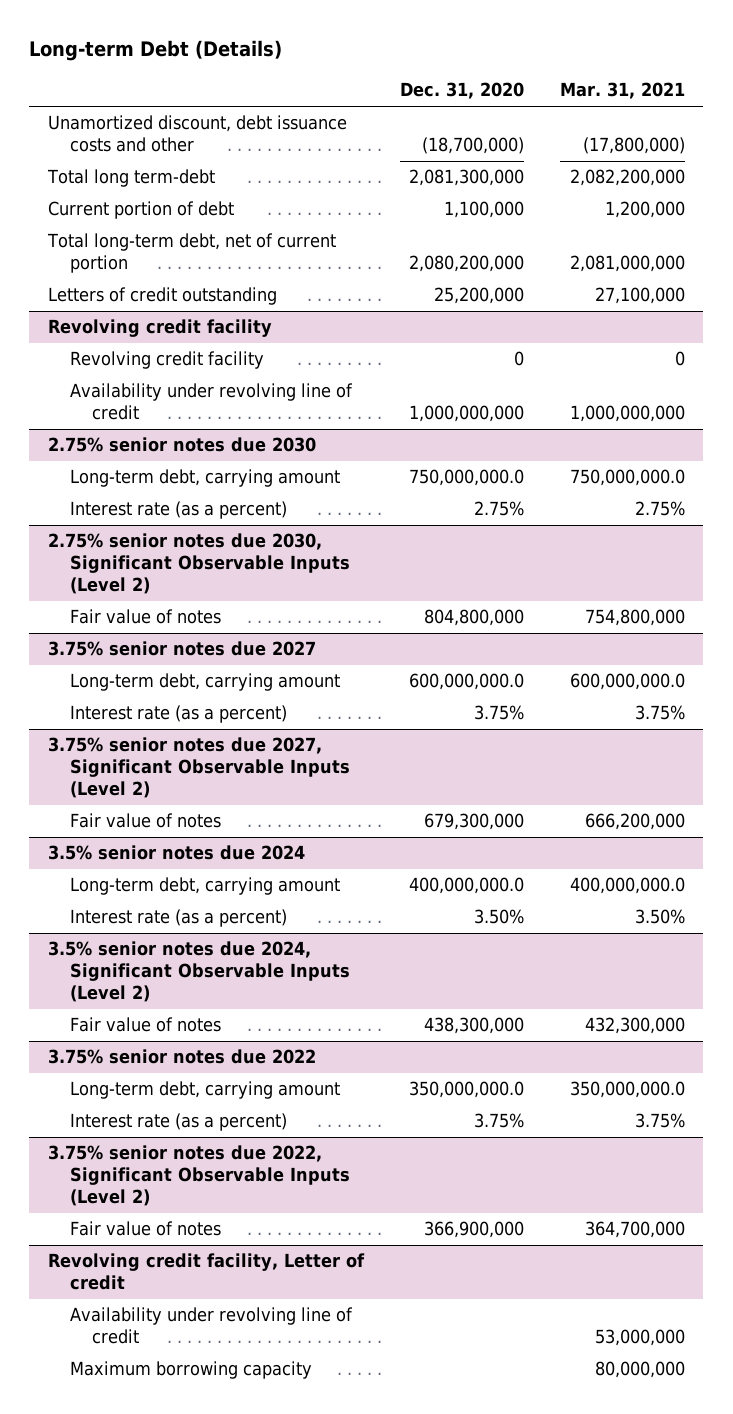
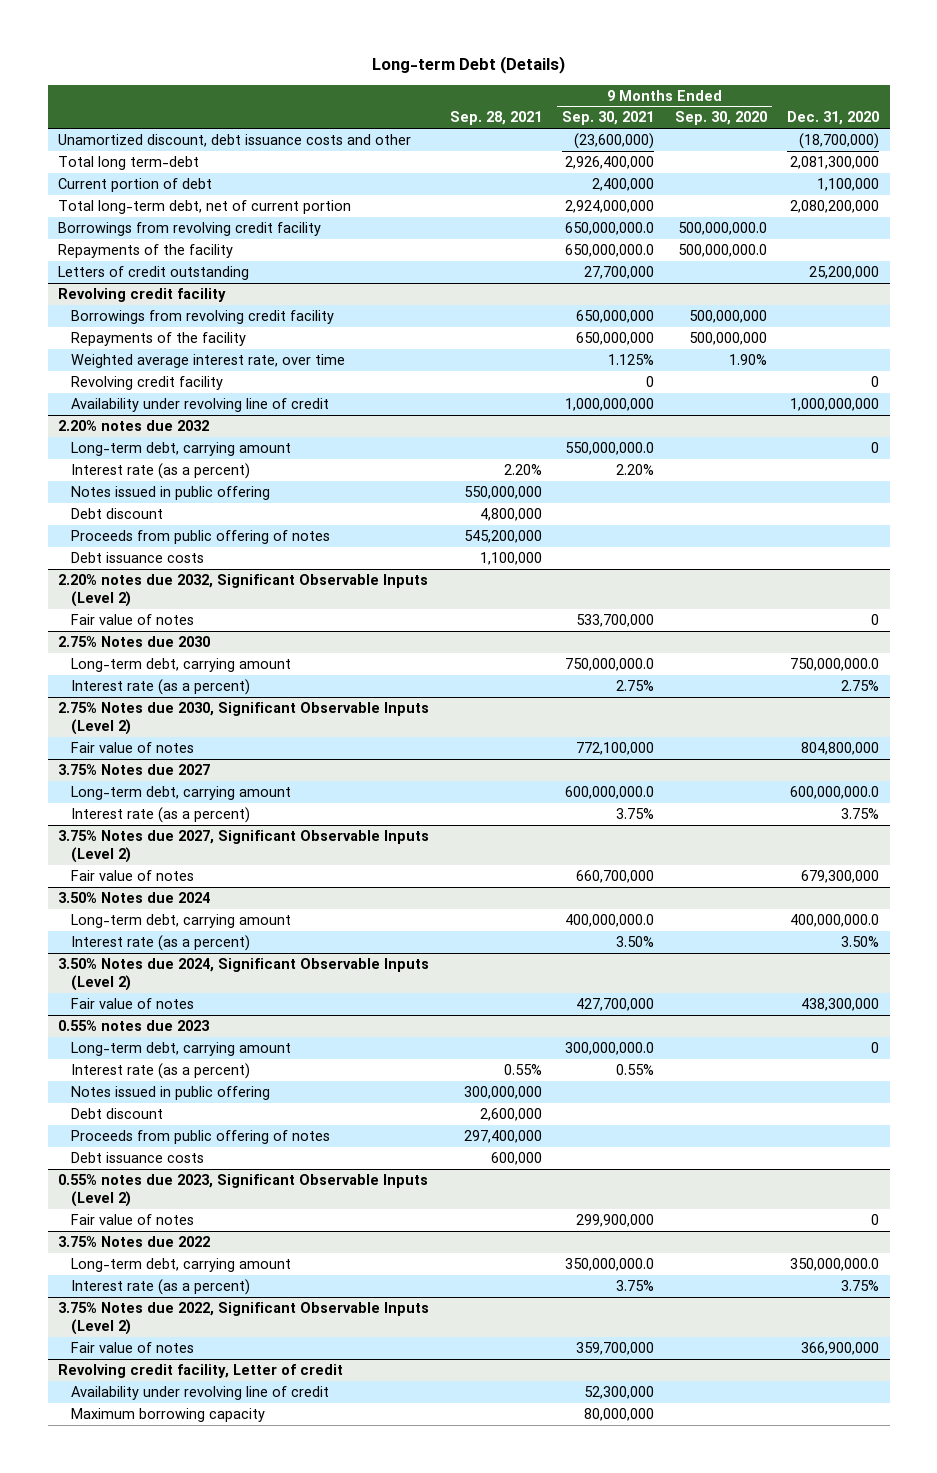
- | Dec. 31, 2020 | Mar. 31, 2021
+ | Sep. 28, 2021 | 9 Months Ended Sep. 30, 2021 | 9 Months Ended Sep. 30, 2020 | Dec. 31, 2020
+ Borrowings from revolving credit facility | | 650,000,000.0 | 500,000,000.0 |
+ Repayments of the facility | | 650,000,000.0 | 500,000,000.0 |
@ Revolving credit facility
+ Borrowings from revolving credit facility | | 650,000,000 | 500,000,000 |
+ Repayments of the facility | | 650,000,000 | 500,000,000 |
+ Weighted average interest rate, over time | | 1.125% | 1.90% |
- 2.75% senior notes due 2030
+ 2.20% notes due 2032
+ Long-term debt, carrying amount | | 550,000,000.0 | | 0
+ Interest rate (as a percent) | 2.20% | 2.20% | |
+ Notes issued in public offering | 550,000,000 | | |
+ Debt discount | 4,800,000 | | |
+ Proceeds from public offering of notes | 545,200,000 | | |
+ Debt issuance costs | 1,100,000 | | |
+ 2.20% notes due 2032, Significant Observable Inputs (Level 2)
+ Fair value of notes | | 533,700,000 | | 0
+ 2.75% Notes due 2030
- 2.75% senior notes due 2030, Significant Observable Inputs (Level 2)
+ 2.75% Notes due 2030, Significant Observable Inputs (Level 2)
- 3.75% senior notes due 2027
+ 3.75% Notes due 2027
- 3.75% senior notes due 2027, Significant Observable Inputs (Level 2)
+ 3.75% Notes due 2027, Significant Observable Inputs (Level 2)
- 3.5% senior notes due 2024
+ 3.50% Notes due 2024
- 3.5% senior notes due 2024, Significant Observable Inputs (Level 2)
+ 3.50% Notes due 2024, Significant Observable Inputs (Level 2)
- 3.75% senior notes due 2022
+ 0.55% notes due 2023
+ Long-term debt, carrying amount | | 300,000,000.0 | | 0
+ Interest rate (as a percent) | 0.55% | 0.55% | |
+ Notes issued in public offering | 300,000,000 | | |
+ Debt discount | 2,600,000 | | |
+ Proceeds from public offering of notes | 297,400,000 | | |
+ Debt issuance costs | 600,000 | | |
+ 0.55% notes due 2023, Significant Observable Inputs (Level 2)
+ Fair value of notes | | 299,900,000 | | 0
+ 3.75% Notes due 2022
- 3.75% senior notes due 2022, Significant Observable Inputs (Level 2)
+ 3.75% Notes due 2022, Significant Observable Inputs (Level 2)

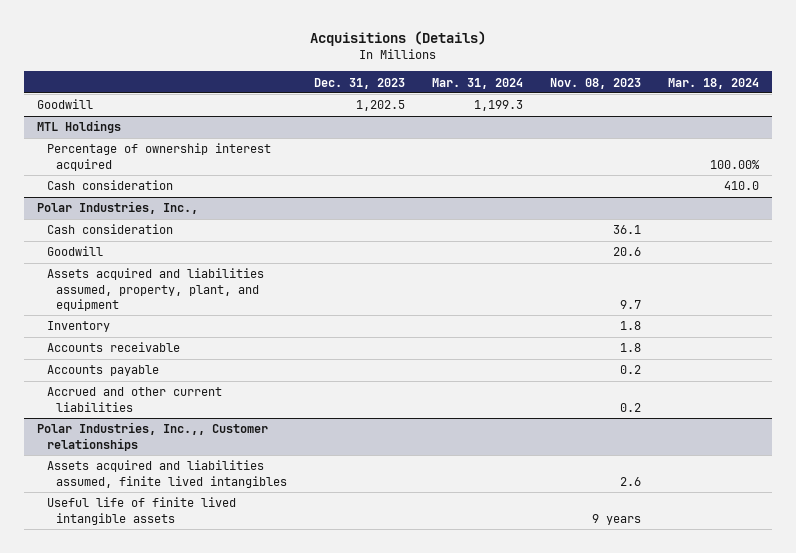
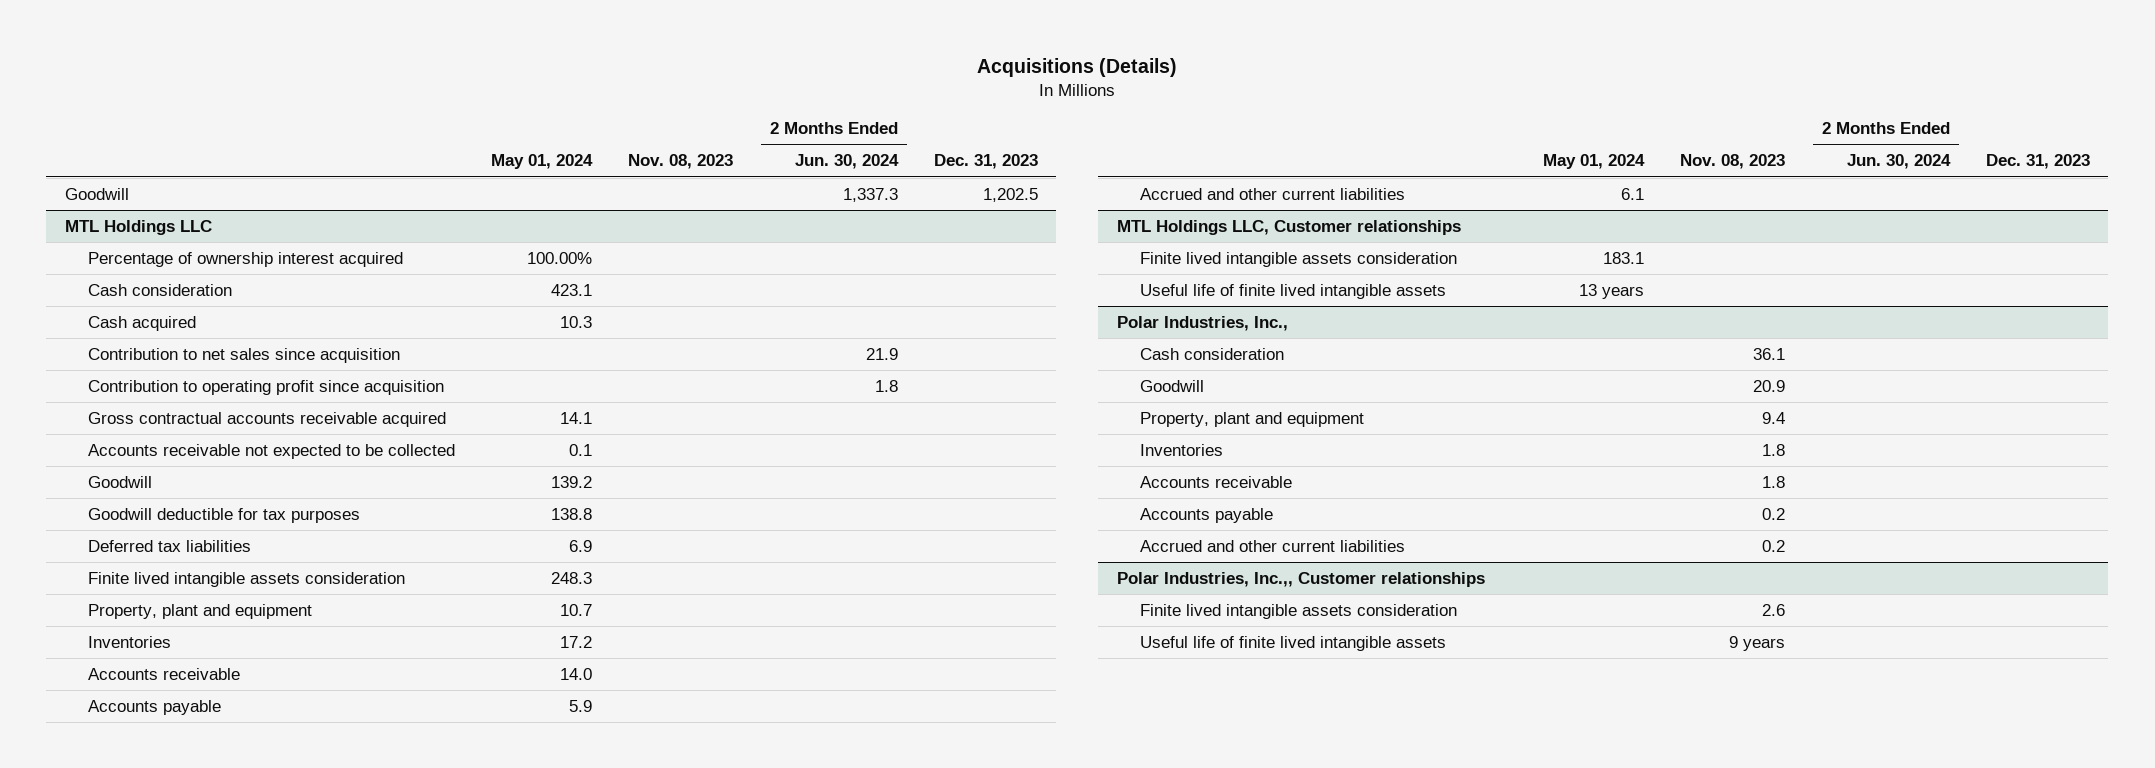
- | Dec. 31, 2023 | Mar. 31, 2024 | Nov. 08, 2023 | Mar. 18, 2024
+ | May 01, 2024 | Nov. 08, 2023 | 2 Months Ended Jun. 30, 2024 | Dec. 31, 2023
- MTL Holdings
+ MTL Holdings LLC
+ Cash acquired | 10.3 | | |
+ Contribution to net sales since acquisition | | | 21.9 |
+ Contribution to operating profit since acquisition | | | 1.8 |
+ Gross contractual accounts receivable acquired | 14.1 | | |
+ Accounts receivable not expected to be collected | 0.1 | | |
+ Goodwill | 139.2 | | |
+ Goodwill deductible for tax purposes | 138.8 | | |
+ Deferred tax liabilities | 6.9 | | |
+ Finite lived intangible assets consideration | 248.3 | | |
+ Property, plant and equipment | 10.7 | | |
+ Inventories | 17.2 | | |
+ Accounts receivable | 14.0 | | |
+ Accounts payable | 5.9 | | |
+ Accrued and other current liabilities | 6.1 | | |
+ MTL Holdings LLC, Customer relationships
+ Finite lived intangible assets consideration | 183.1 | | |
+ Useful life of finite lived intangible assets | 13 years | | |
@ Polar Industries, Inc.,
- Goodwill | | | 20.6 |
- Assets acquired and liabilities assumed, property, plant, and equipment | | | 9.7 |
- Inventory | | | 1.8 |
+ Goodwill | | 20.9 | |
+ Property, plant and equipment | | 9.4 | |
+ Inventories | | 1.8 | |
@ Polar Industries, Inc.,, Customer relationships
- Assets acquired and liabilities assumed, finite lived intangibles | | | 2.6 |
+ Finite lived intangible assets consideration | | 2.6 | |

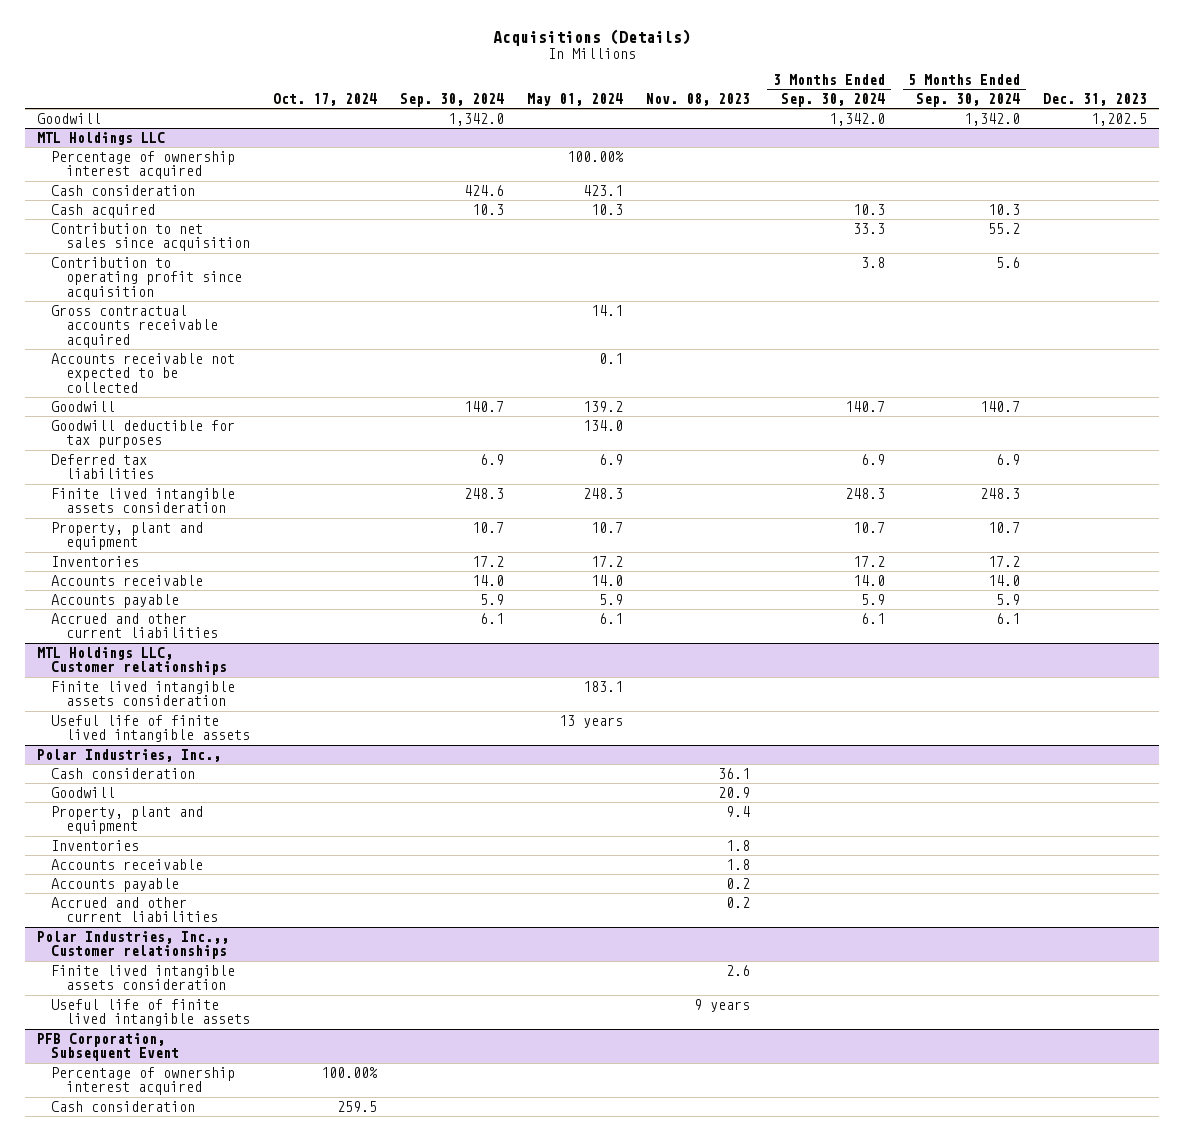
- | May 01, 2024 | Nov. 08, 2023 | 2 Months Ended Jun. 30, 2024 | Dec. 31, 2023
+ | Oct. 17, 2024 | Sep. 30, 2024 | May 01, 2024 | Nov. 08, 2023 | 3 Months Ended Sep. 30, 2024 | 5 Months Ended Sep. 30, 2024 | Dec. 31, 2023
@ MTL Holdings LLC
- Goodwill deductible for tax purposes | 138.8 | | |
+ Goodwill deductible for tax purposes | | | 134.0 | | | |
+ PFB Corporation, Subsequent Event
+ Percentage of ownership interest acquired | 100.00% | | | | | |
+ Cash consideration | 259.5 | | | | | |

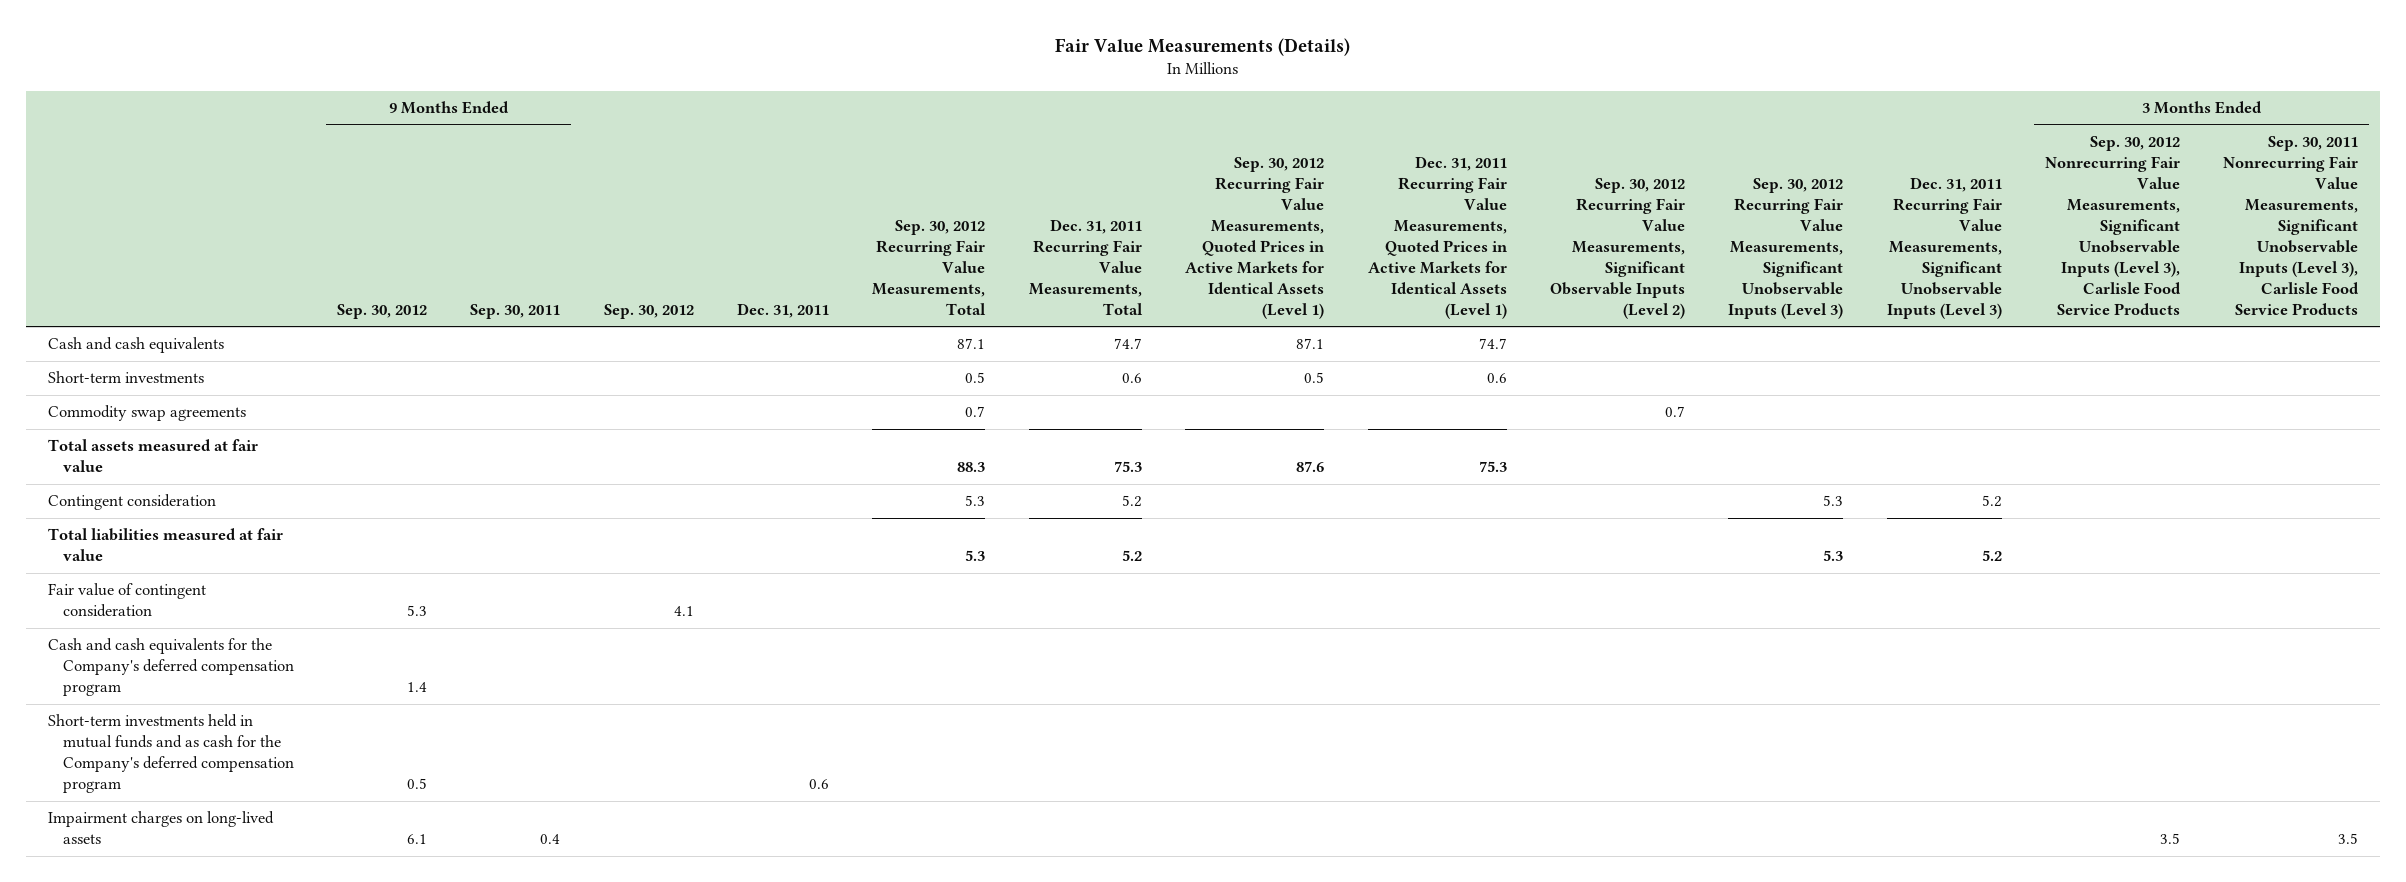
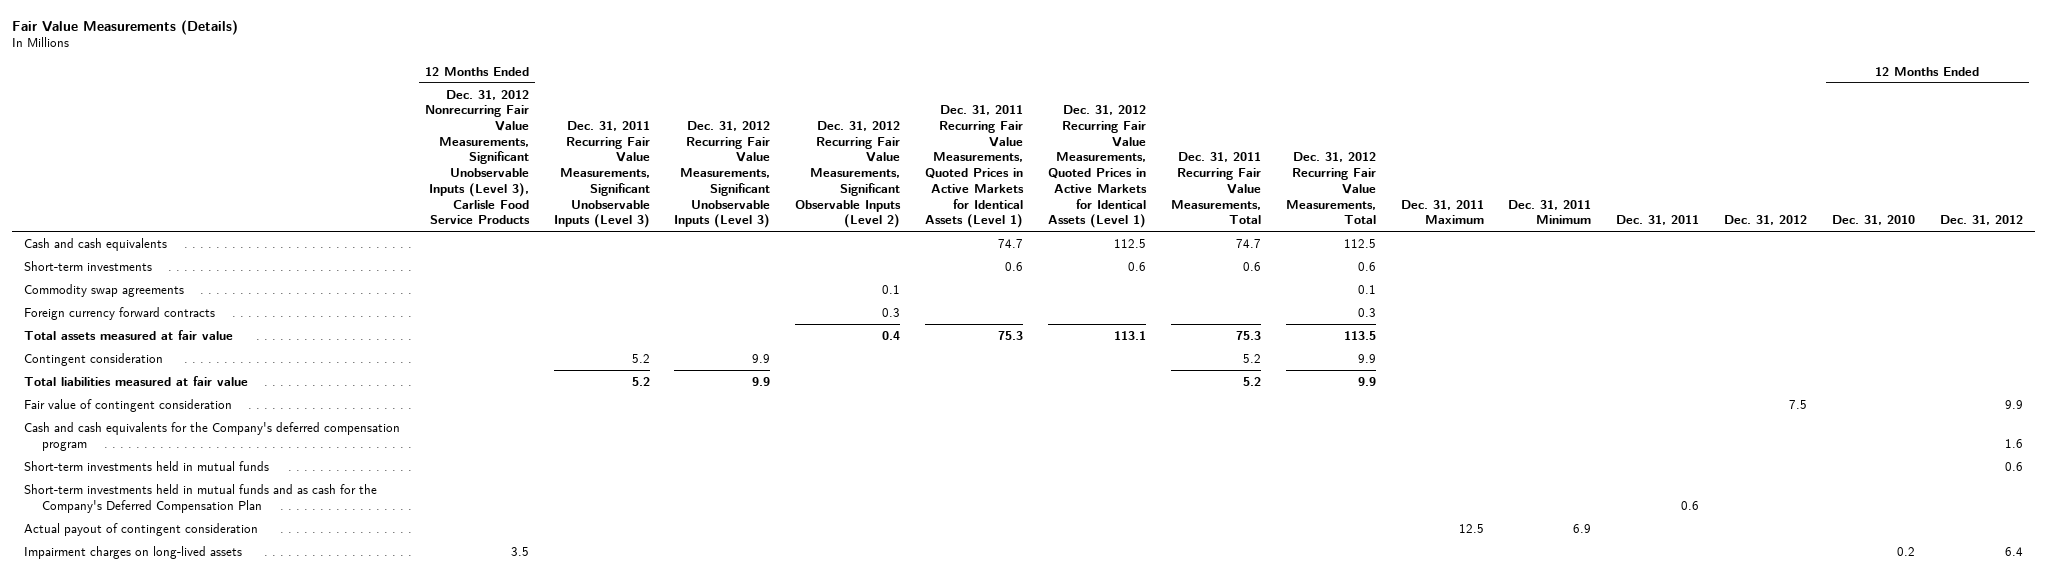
- | 9 Months Ended Sep. 30, 2012 | 9 Months Ended Sep. 30, 2011 | Sep. 30, 2012 | Dec. 31, 2011 | Sep. 30, 2012 Recurring Fair Value Measurements, Total | Dec. 31, 2011 Recurring Fair Value Measurements, Total | Sep. 30, 2012 Recurring Fair Value Measurements, Quoted Prices in Active Markets for Identical Assets (Level 1) | Dec. 31, 2011 Recurring Fair Value Measurements, Quoted Prices in Active Markets for Identical Assets (Level 1) | Sep. 30, 2012 Recurring Fair Value Measurements, Significant Observable Inputs (Level 2) | Sep. 30, 2012 Recurring Fair Value Measurements, Significant Unobservable Inputs (Level 3) | Dec. 31, 2011 Recurring Fair Value Measurements, Significant Unobservable Inputs (Level 3) | 3 Months Ended Sep. 30, 2012 Nonrecurring Fair Value Measurements, Significant Unobservable Inputs (Level 3), Carlisle Food Service Products | 3 Months Ended Sep. 30, 2011 Nonrecurring Fair Value Measurements, Significant Unobservable Inputs (Level 3), Carlisle Food Service Products
+ | 12 Months Ended Dec. 31, 2012 Nonrecurring Fair Value Measurements, Significant Unobservable Inputs (Level 3), Carlisle Food Service Products | Dec. 31, 2011 Recurring Fair Value Measurements, Significant Unobservable Inputs (Level 3) | Dec. 31, 2012 Recurring Fair Value Measurements, Significant Unobservable Inputs (Level 3) | Dec. 31, 2012 Recurring Fair Value Measurements, Significant Observable Inputs (Level 2) | Dec. 31, 2011 Recurring Fair Value Measurements, Quoted Prices in Active Markets for Identical Assets (Level 1) | Dec. 31, 2012 Recurring Fair Value Measurements, Quoted Prices in Active Markets for Identical Assets (Level 1) | Dec. 31, 2011 Recurring Fair Value Measurements, Total | Dec. 31, 2012 Recurring Fair Value Measurements, Total | Dec. 31, 2011 Maximum | Dec. 31, 2011 Minimum | Dec. 31, 2011 | Dec. 31, 2012 | 12 Months Ended Dec. 31, 2010 | 12 Months Ended Dec. 31, 2012
+ Foreign currency forward contracts | | | | 0.3 | | | | 0.3 | | | | | |
- Short-term investments held in mutual funds and as cash for the Company's deferred compensation program | 0.5 | | | 0.6 | | | | | | | | |
+ Short-term investments held in mutual funds | | | | | | | | | | | | | | 0.6
+ Short-term investments held in mutual funds and as cash for the Company's Deferred Compensation Plan | | | | | | | | | | | 0.6 | | |
+ Actual payout of contingent consideration | | | | | | | | | 12.5 | 6.9 | | | |

